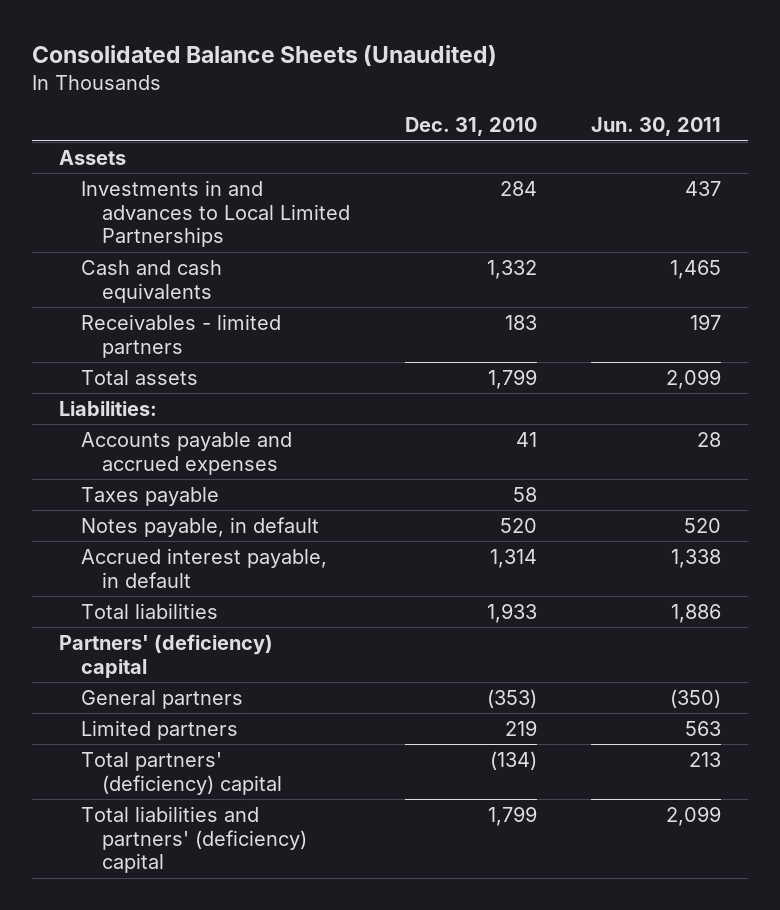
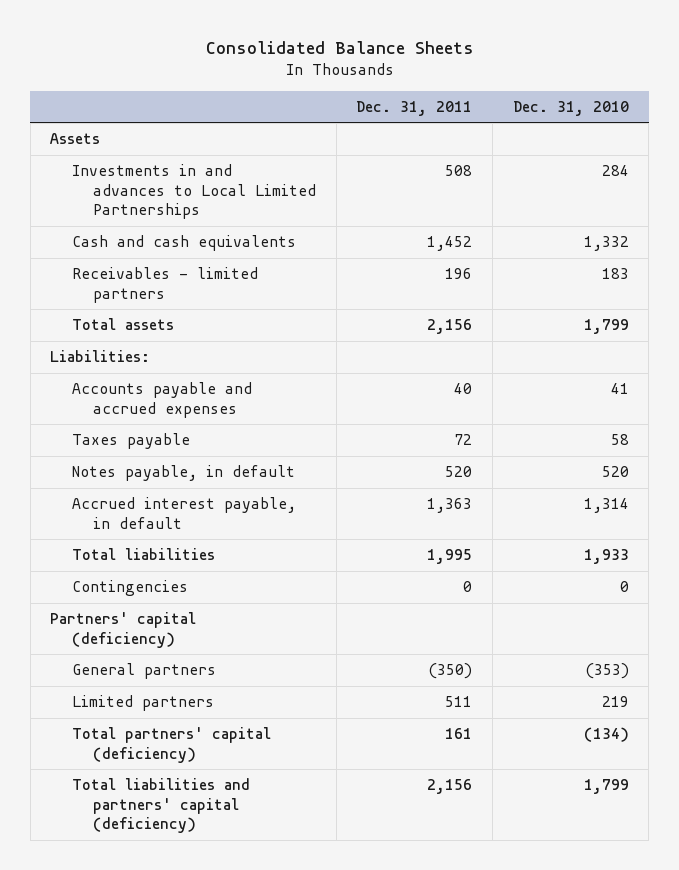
- Consolidated Balance Sheets (Unaudited)
+ Consolidated Balance Sheets
- | Dec. 31, 2010 | Jun. 30, 2011
+ | Dec. 31, 2011 | Dec. 31, 2010
- Partners' (deficiency) capital
+ Contingencies | 0 | 0
+ Partners' capital (deficiency)
- Total partners' (deficiency) capital | (134) | 213
- Total liabilities and partners' (deficiency) capital | 1,799 | 2,099
+ Total partners' capital (deficiency) | 161 | (134)
+ Total liabilities and partners' capital (deficiency) | 2,156 | 1,799

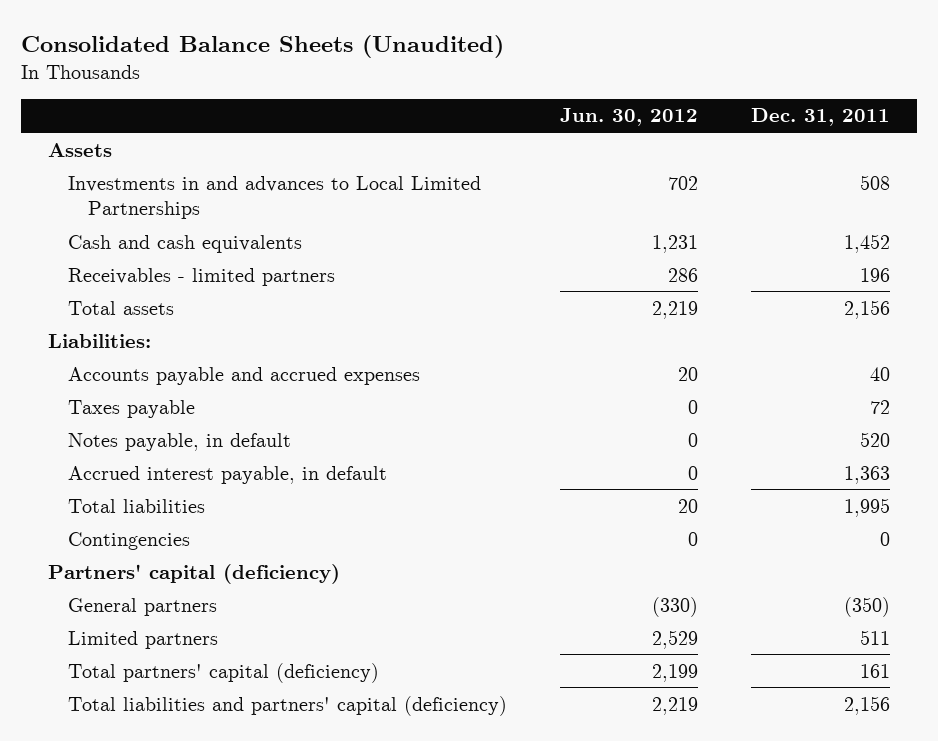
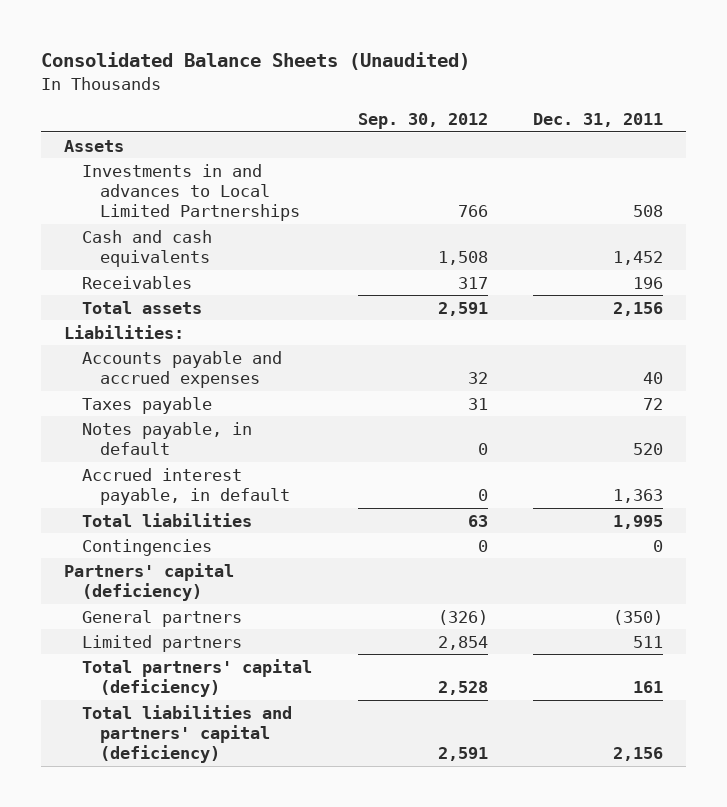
- | Jun. 30, 2012 | Dec. 31, 2011
+ | Sep. 30, 2012 | Dec. 31, 2011
- Receivables - limited partners | 286 | 196
+ Receivables | 317 | 196

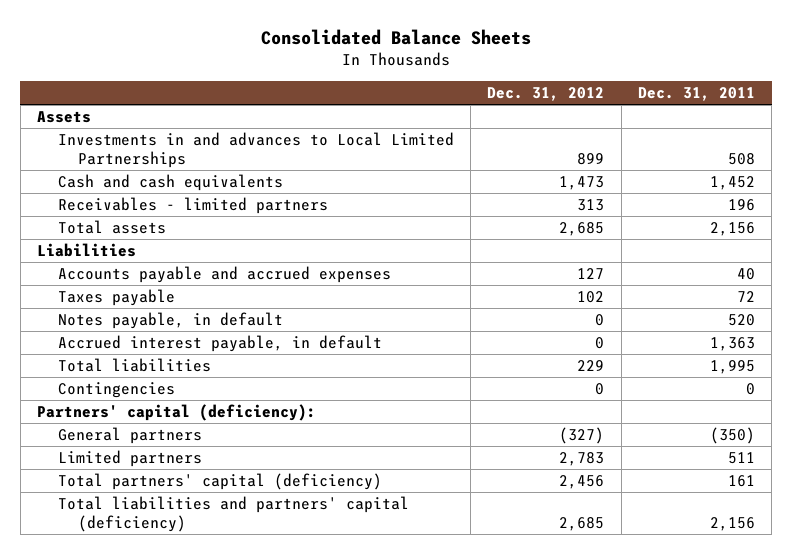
- Consolidated Balance Sheets (Unaudited)
+ Consolidated Balance Sheets
- | Sep. 30, 2012 | Dec. 31, 2011
+ | Dec. 31, 2012 | Dec. 31, 2011
- Receivables | 317 | 196
+ Receivables - limited partners | 313 | 196
- Liabilities:
+ Liabilities
- Partners' capital (deficiency)
+ Partners' capital (deficiency):

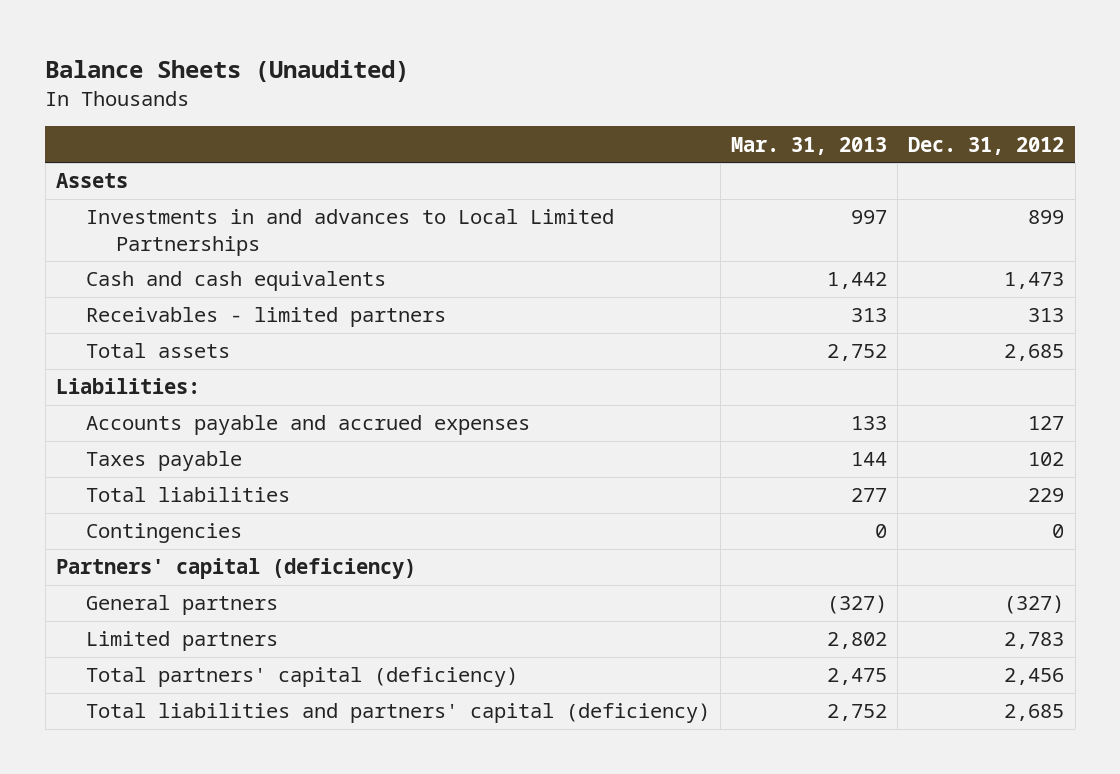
- Consolidated Balance Sheets
+ Balance Sheets (Unaudited)
- | Dec. 31, 2012 | Dec. 31, 2011
+ | Mar. 31, 2013 | Dec. 31, 2012
- Liabilities
+ Liabilities:
- Notes payable, in default | 0 | 520
- Accrued interest payable, in default | 0 | 1,363
- Partners' capital (deficiency):
+ Partners' capital (deficiency)

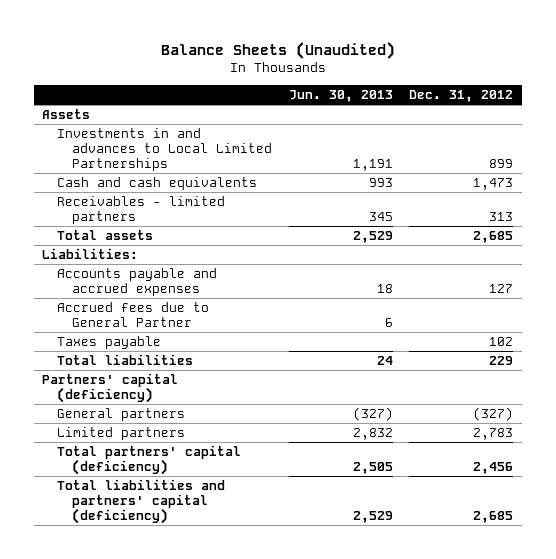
- | Mar. 31, 2013 | Dec. 31, 2012
+ | Jun. 30, 2013 | Dec. 31, 2012
+ Accrued fees due to General Partner | 6 |
- Contingencies | 0 | 0

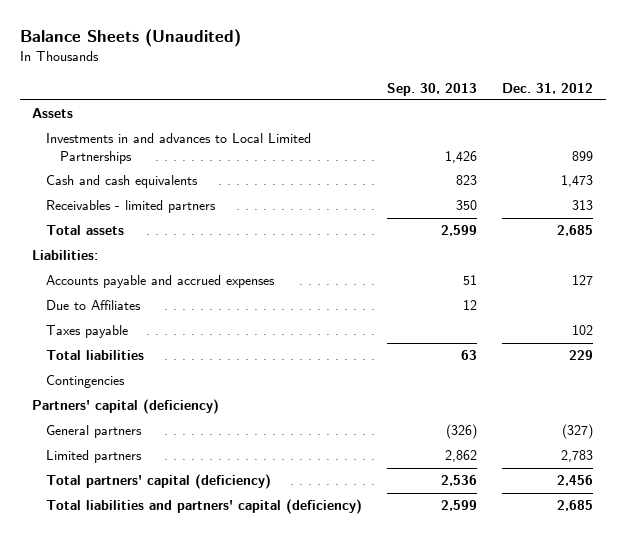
- | Jun. 30, 2013 | Dec. 31, 2012
+ | Sep. 30, 2013 | Dec. 31, 2012
- Accrued fees due to General Partner | 6 |
+ Due to Affiliates | 12 |
+ Contingencies

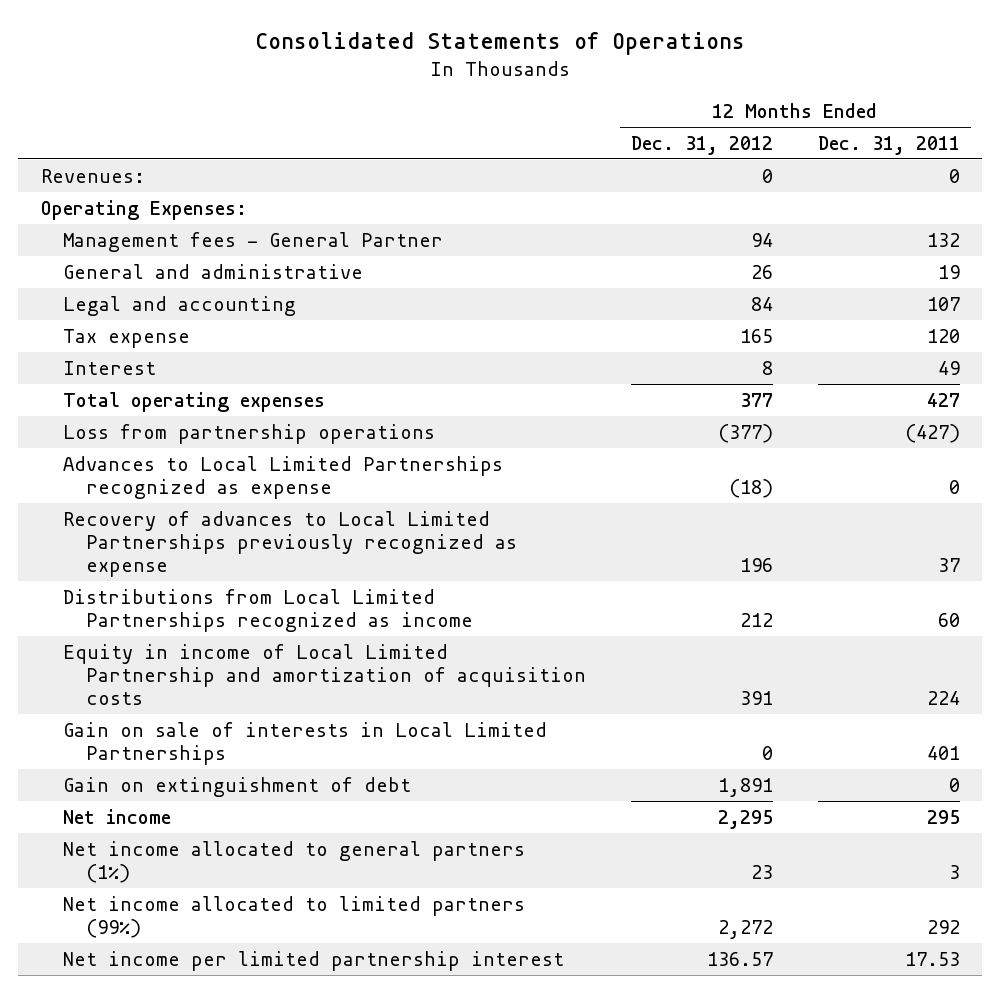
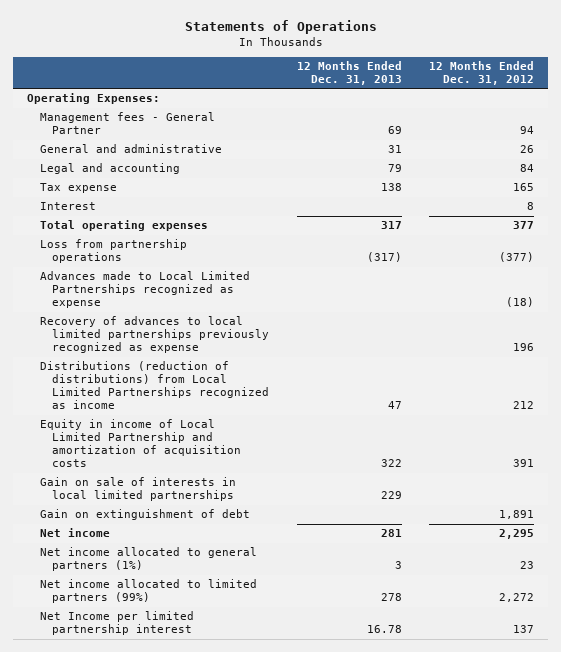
- Consolidated Statements of Operations
+ Statements of Operations
- | 12 Months Ended Dec. 31, 2012 | 12 Months Ended Dec. 31, 2011
+ | 12 Months Ended Dec. 31, 2013 | 12 Months Ended Dec. 31, 2012
- Revenues: | 0 | 0
- Advances to Local Limited Partnerships recognized as expense | (18) | 0
- Recovery of advances to Local Limited Partnerships previously recognized as expense | 196 | 37
- Distributions from Local Limited Partnerships recognized as income | 212 | 60
+ Advances made to Local Limited Partnerships recognized as expense | | (18)
+ Recovery of advances to local limited partnerships previously recognized as expense | | 196
+ Distributions (reduction of distributions) from Local Limited Partnerships recognized as income | 47 | 212
- Gain on sale of interests in Local Limited Partnerships | 0 | 401
+ Gain on sale of interests in local limited partnerships | 229 |
- Net income per limited partnership interest | 136.57 | 17.53
+ Net Income per limited partnership interest | 16.78 | 137

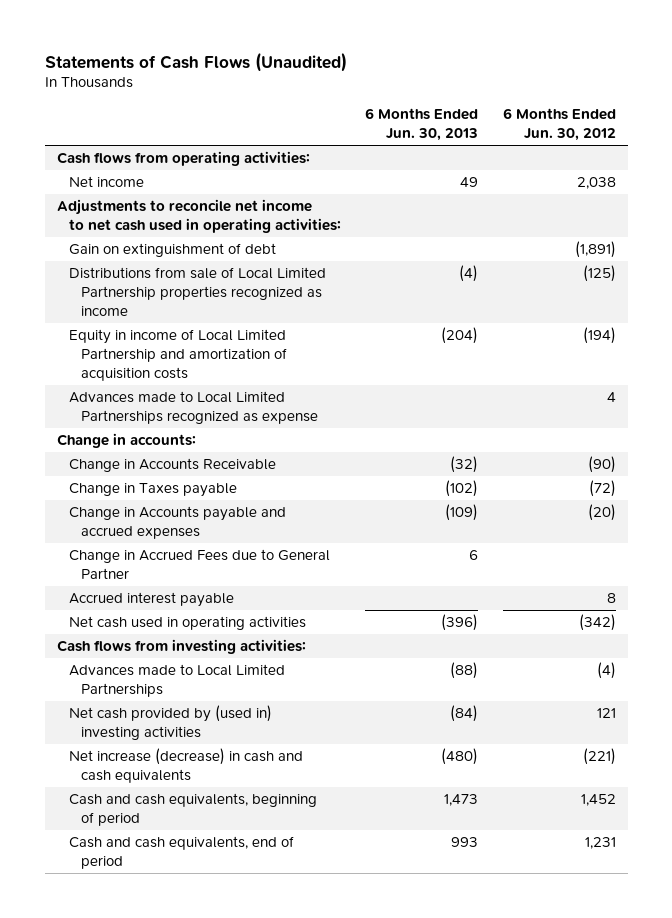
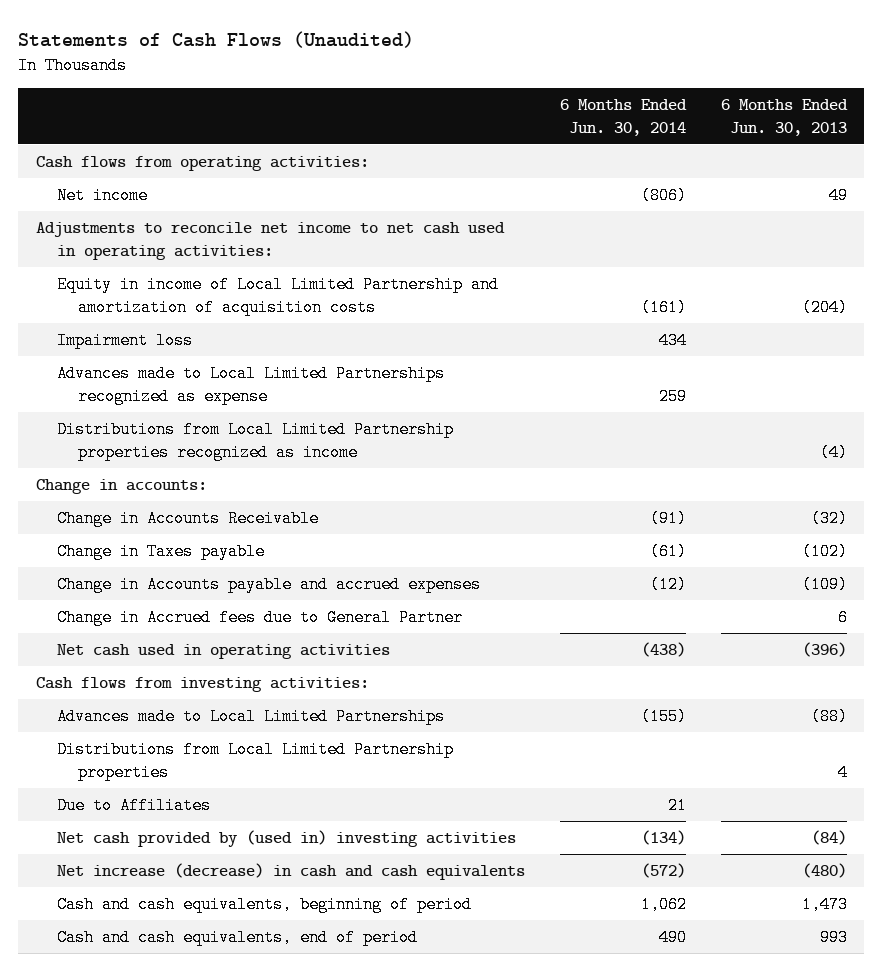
- | 6 Months Ended Jun. 30, 2013 | 6 Months Ended Jun. 30, 2012
+ | 6 Months Ended Jun. 30, 2014 | 6 Months Ended Jun. 30, 2013
- Gain on extinguishment of debt | | (1,891)
- Distributions from sale of Local Limited Partnership properties recognized as income | (4) | (125)
+ Impairment loss | 434 |
+ Distributions from Local Limited Partnership properties recognized as income | | (4)
- Change in Accrued Fees due to General Partner | 6 |
- Accrued interest payable | | 8
+ Change in Accrued fees due to General Partner | | 6
+ Distributions from Local Limited Partnership properties | | 4
+ Due to Affiliates | 21 |

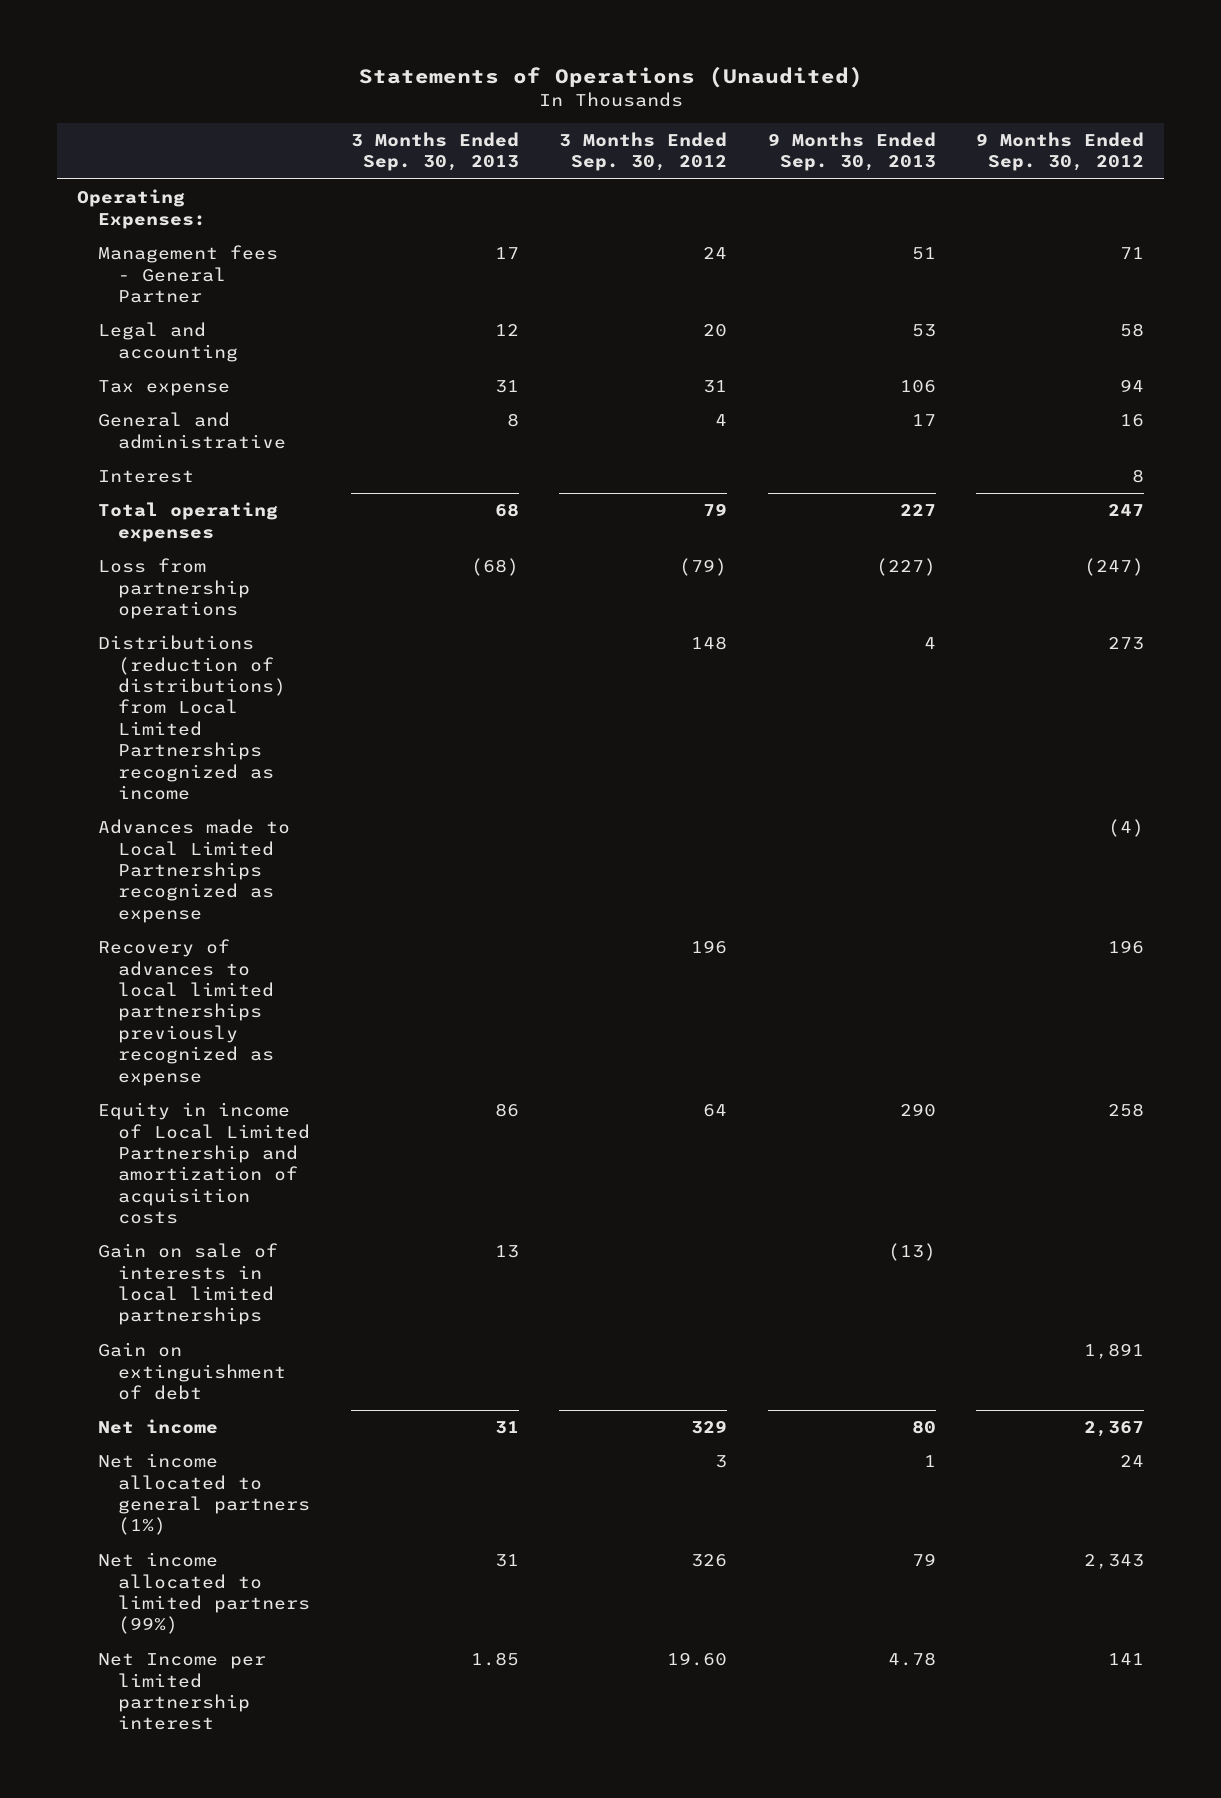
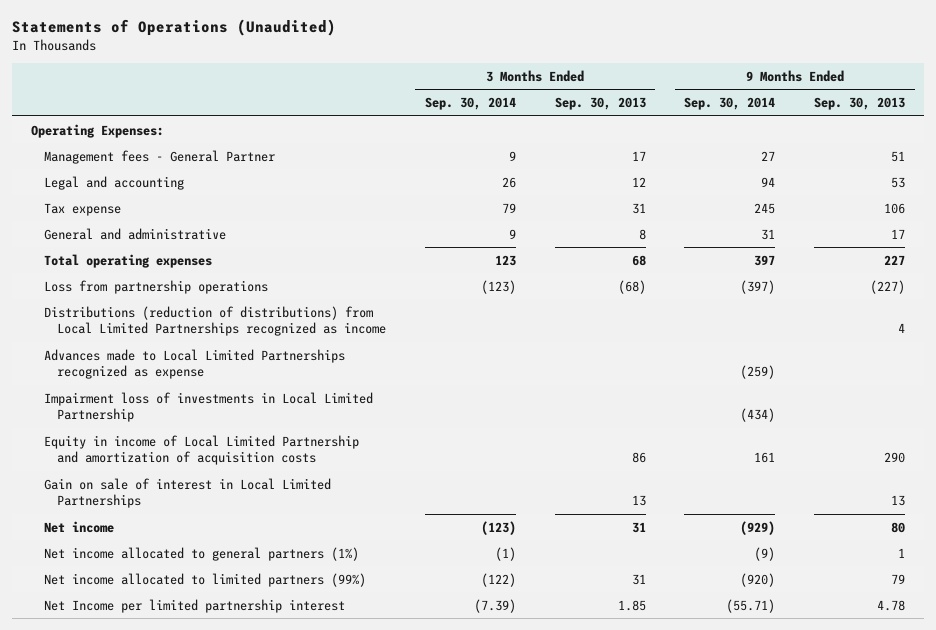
- | 3 Months Ended Sep. 30, 2013 | 3 Months Ended Sep. 30, 2012 | 9 Months Ended Sep. 30, 2013 | 9 Months Ended Sep. 30, 2012
+ | 3 Months Ended Sep. 30, 2014 | 3 Months Ended Sep. 30, 2013 | 9 Months Ended Sep. 30, 2014 | 9 Months Ended Sep. 30, 2013
- Interest | | | | 8
- Recovery of advances to local limited partnerships previously recognized as expense | | 196 | | 196
+ Impairment loss of investments in Local Limited Partnership | | | (434) |
- Gain on sale of interests in local limited partnerships | 13 | | (13) |
- Gain on extinguishment of debt | | | | 1,891
+ Gain on sale of interest in Local Limited Partnerships | | 13 | | 13

